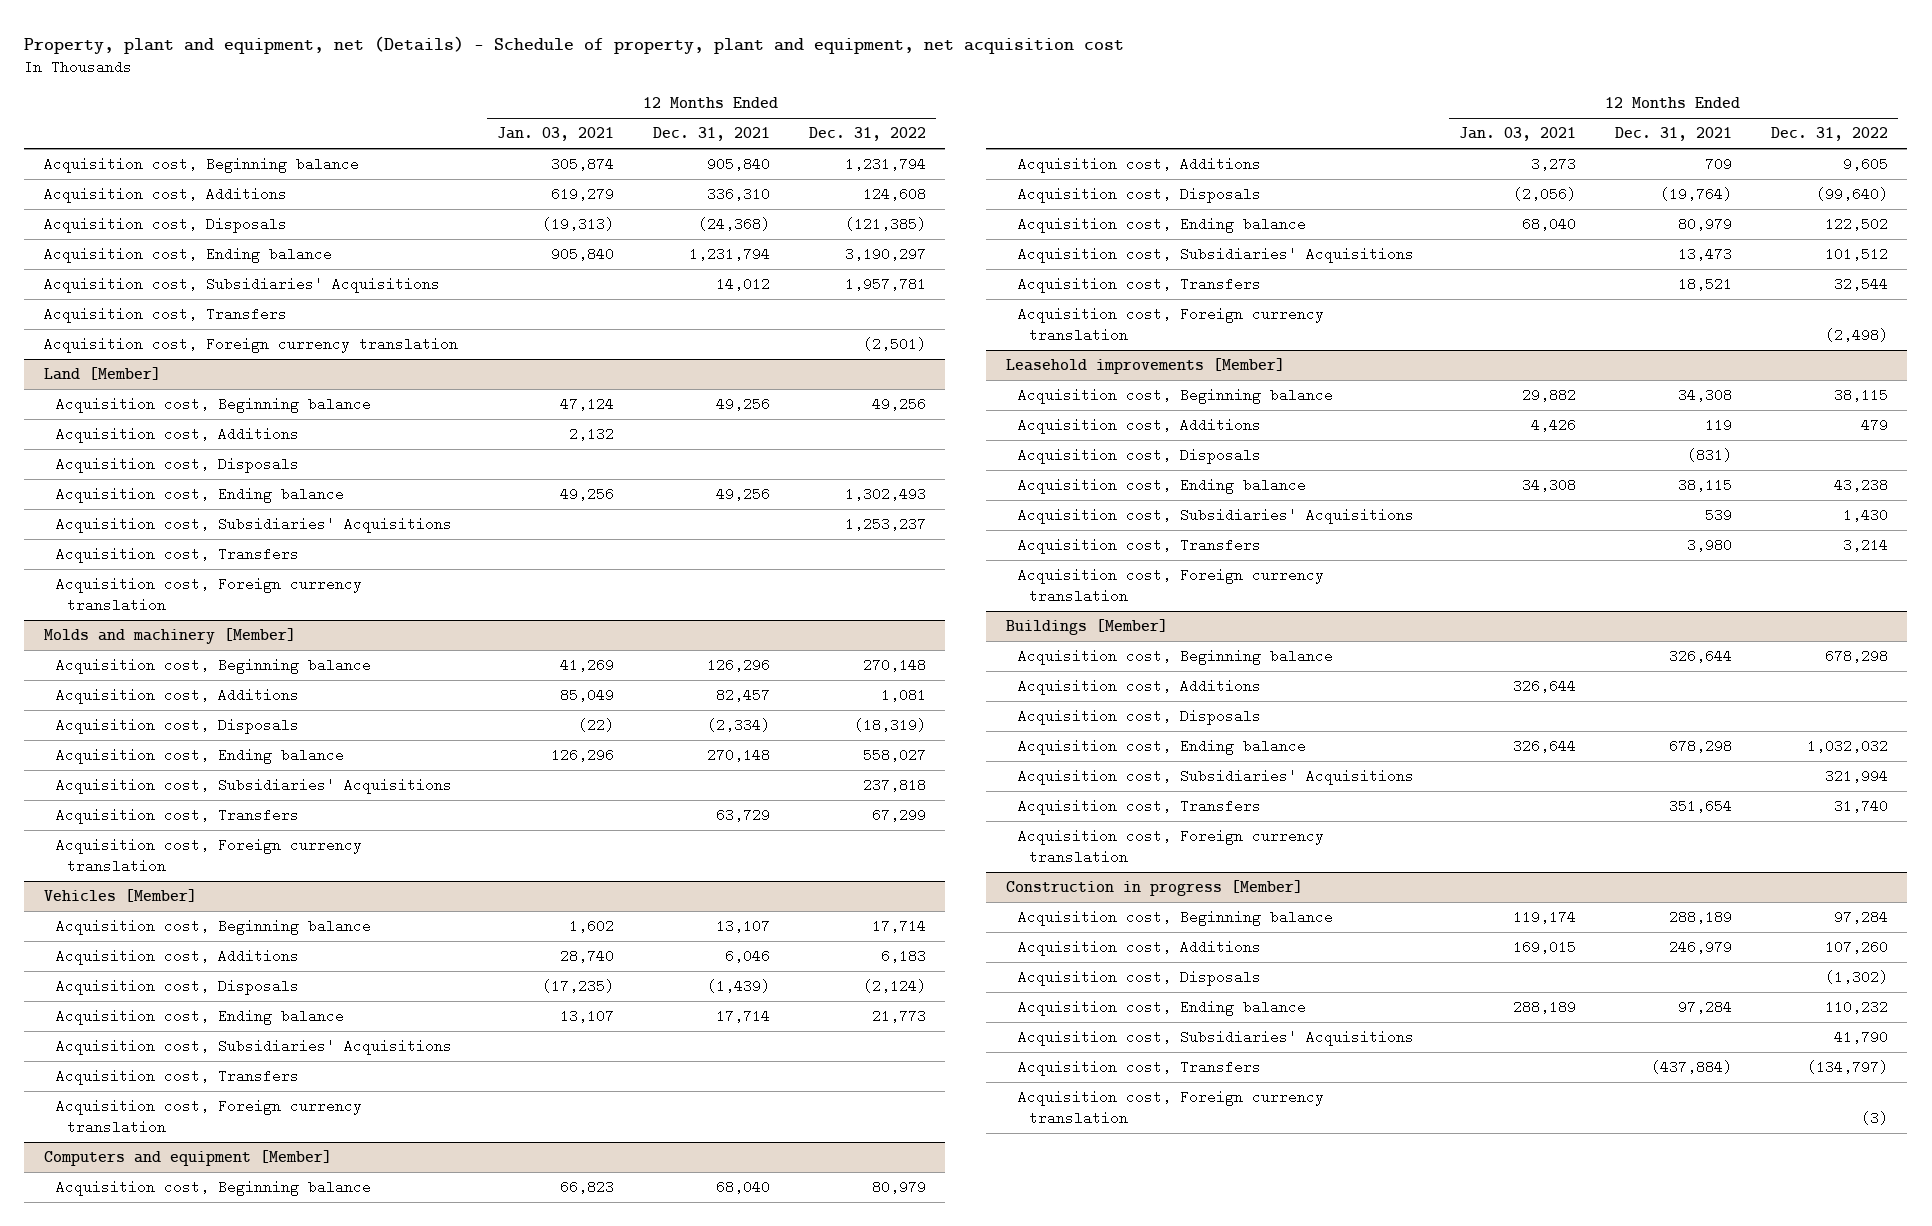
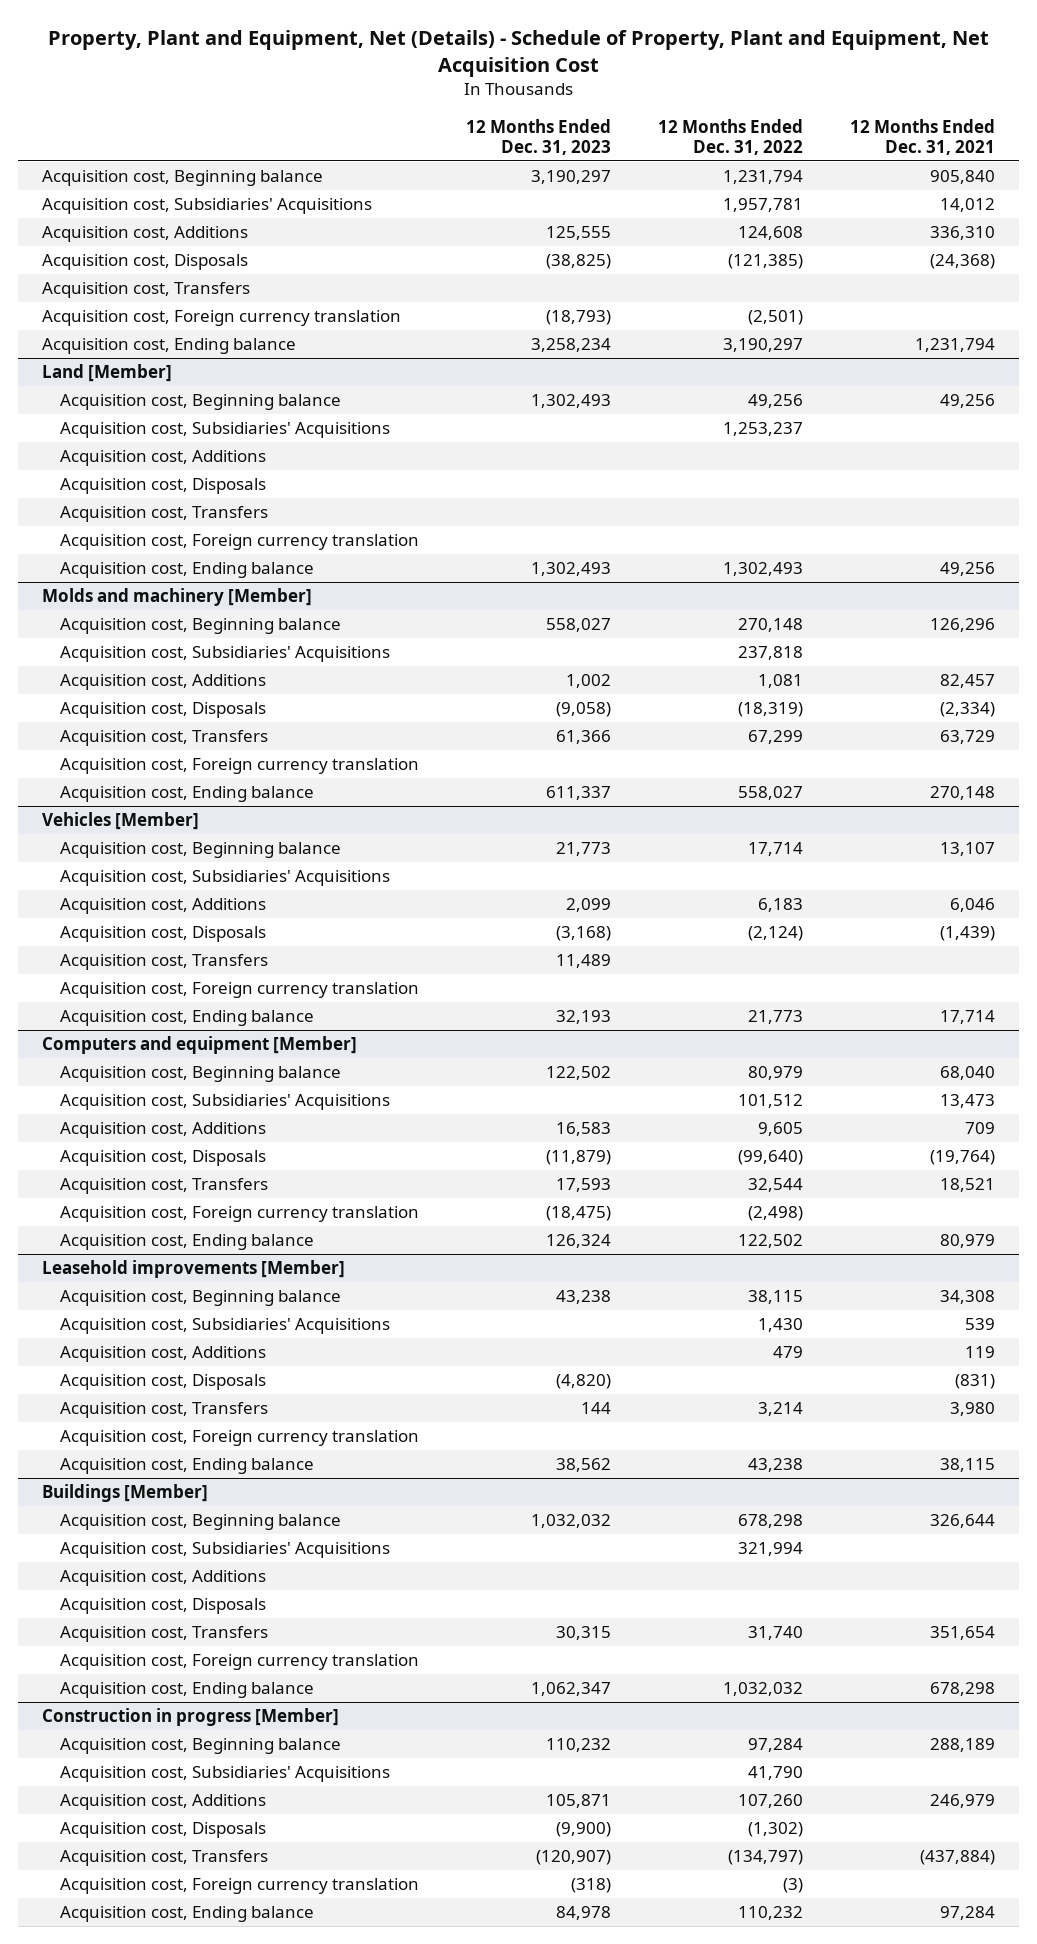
- Property, plant and equipment, net (Details) - Schedule of property, plant and equipment, net acquisition cost
+ Property, Plant and Equipment, Net (Details) - Schedule of Property, Plant and Equipment, Net Acquisition Cost
- | 12 Months Ended Jan. 03, 2021 | 12 Months Ended Dec. 31, 2021 | 12 Months Ended Dec. 31, 2022
+ | 12 Months Ended Dec. 31, 2023 | 12 Months Ended Dec. 31, 2022 | 12 Months Ended Dec. 31, 2021
moved up: Acquisition cost, Subsidiaries' Acquisitions | | 1,957,781 | 14,012
moved down: Acquisition cost, Ending balance | 3,258,234 | 3,190,297 | 1,231,794
@ Land [Member]
moved up: Acquisition cost, Subsidiaries' Acquisitions | | 1,253,237 |
moved down: Acquisition cost, Ending balance | 1,302,493 | 1,302,493 | 49,256
@ Molds and machinery [Member]
moved up: Acquisition cost, Subsidiaries' Acquisitions | | 237,818 |
moved down: Acquisition cost, Ending balance | 611,337 | 558,027 | 270,148
@ Vehicles [Member]
moved up: Acquisition cost, Subsidiaries' Acquisitions
moved down: Acquisition cost, Ending balance | 32,193 | 21,773 | 17,714
@ Computers and equipment [Member]
moved up: Acquisition cost, Subsidiaries' Acquisitions | | 101,512 | 13,473
moved down: Acquisition cost, Ending balance | 126,324 | 122,502 | 80,979
@ Leasehold improvements [Member]
moved up: Acquisition cost, Subsidiaries' Acquisitions | | 1,430 | 539
moved down: Acquisition cost, Ending balance | 38,562 | 43,238 | 38,115
@ Buildings [Member]
moved up: Acquisition cost, Subsidiaries' Acquisitions | | 321,994 |
moved down: Acquisition cost, Ending balance | 1,062,347 | 1,032,032 | 678,298
@ Construction in progress [Member]
moved up: Acquisition cost, Subsidiaries' Acquisitions | | 41,790 |
moved down: Acquisition cost, Ending balance | 84,978 | 110,232 | 97,284

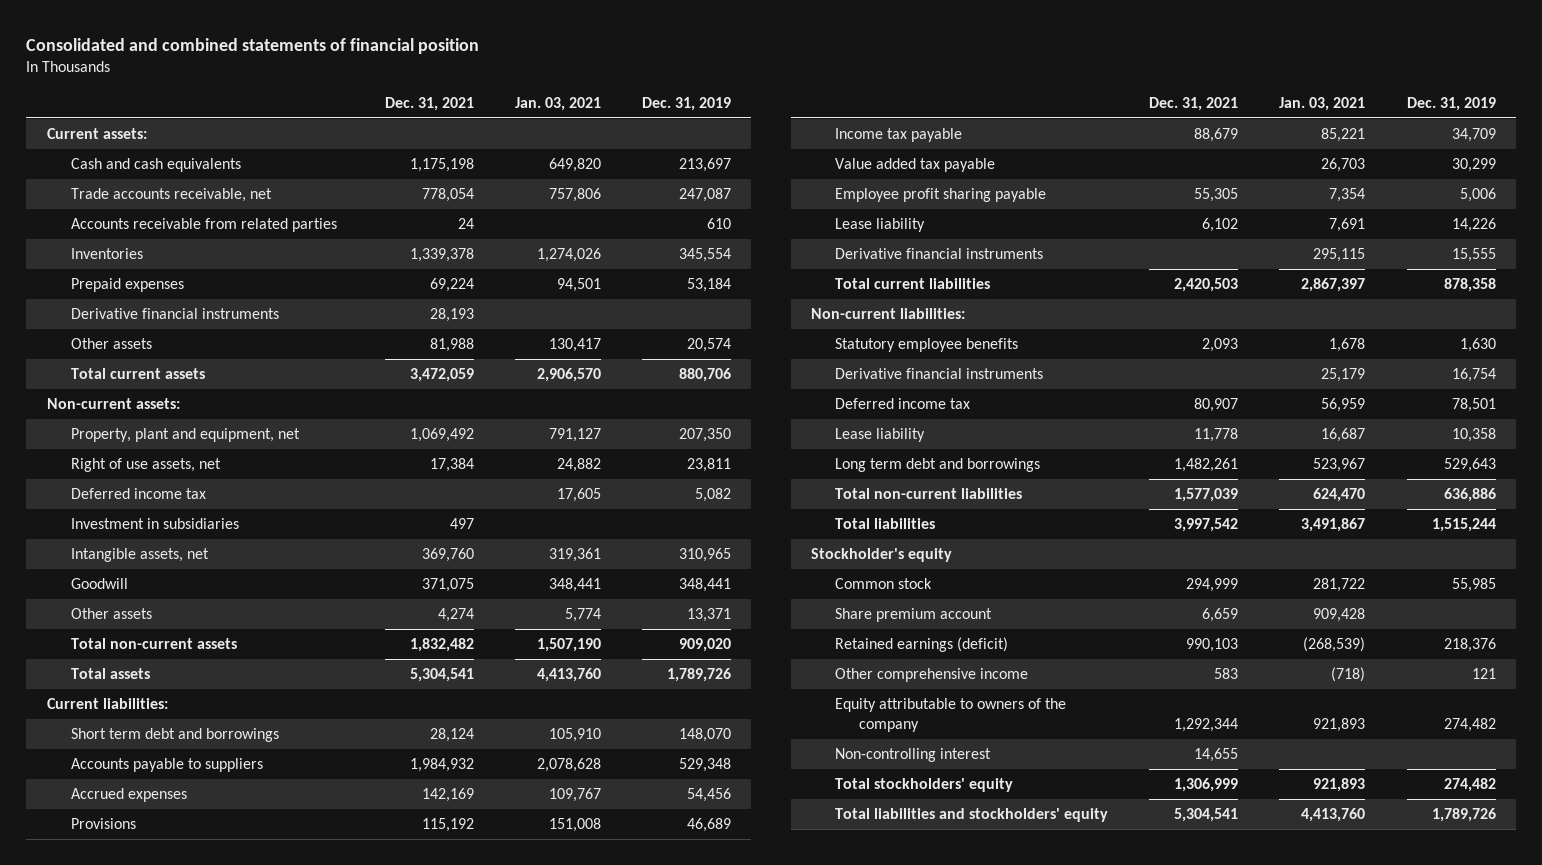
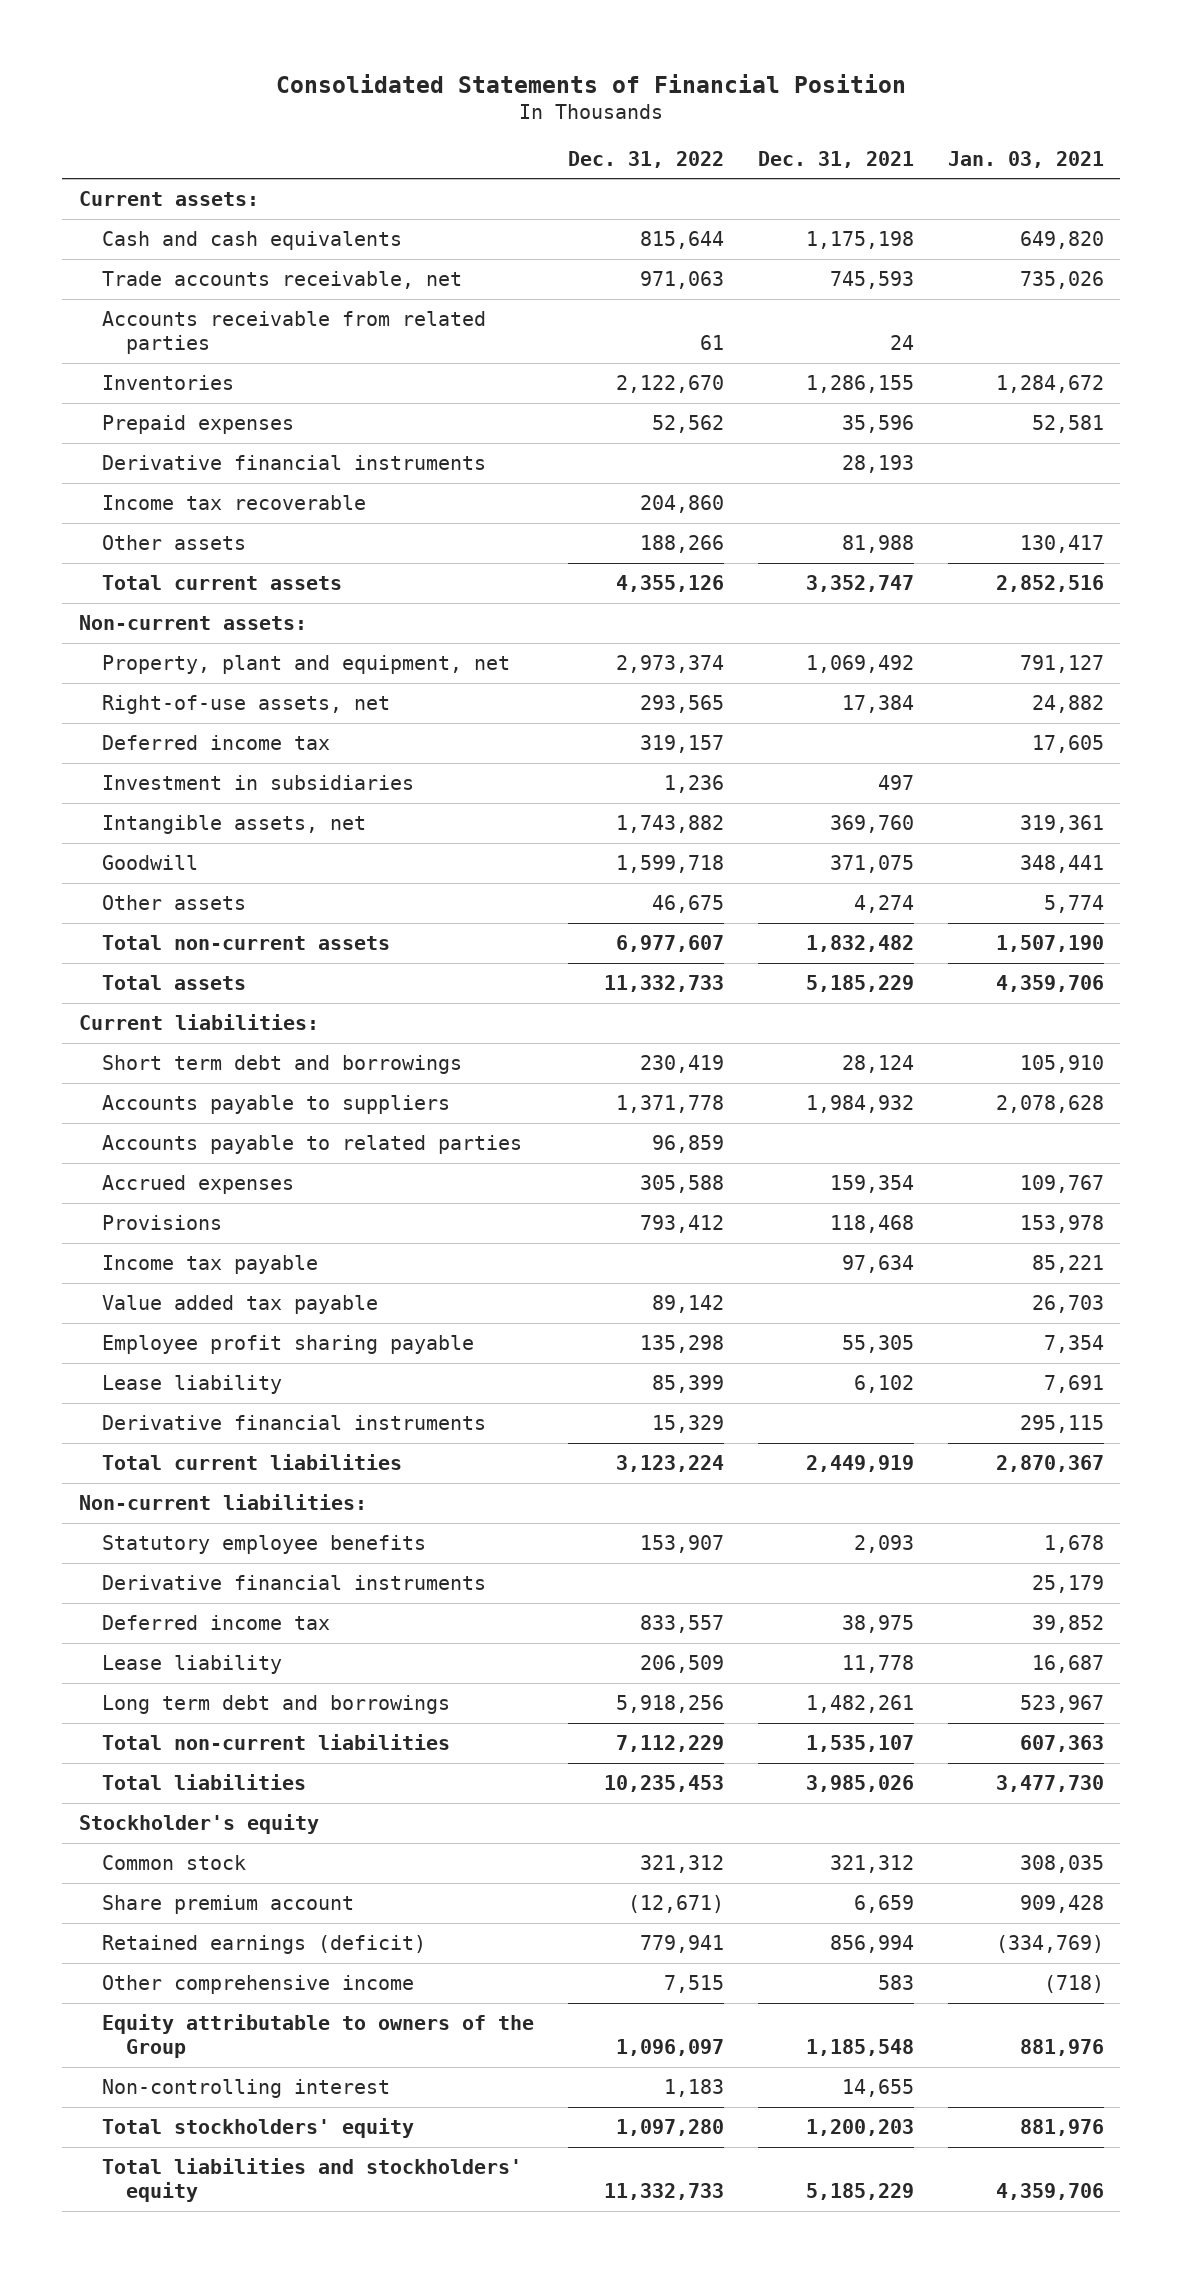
- Consolidated and combined statements of financial position
+ Consolidated Statements of Financial Position
- | Dec. 31, 2021 | Jan. 03, 2021 | Dec. 31, 2019
+ | Dec. 31, 2022 | Dec. 31, 2021 | Jan. 03, 2021
- Trade accounts receivable, net | 778,054 | 757,806 | 247,087
+ Trade accounts receivable, net | 971,063 | 745,593 | 735,026
- Inventories | 1,339,378 | 1,274,026 | 345,554
- Prepaid expenses | 69,224 | 94,501 | 53,184
+ Inventories | 2,122,670 | 1,286,155 | 1,284,672
+ Prepaid expenses | 52,562 | 35,596 | 52,581
+ Income tax recoverable | 204,860 | |
- Total current assets | 3,472,059 | 2,906,570 | 880,706
+ Total current assets | 4,355,126 | 3,352,747 | 2,852,516
- Right of use assets, net | 17,384 | 24,882 | 23,811
+ Right-of-use assets, net | 293,565 | 17,384 | 24,882
- Total assets | 5,304,541 | 4,413,760 | 1,789,726
+ Total assets | 11,332,733 | 5,185,229 | 4,359,706
- Accrued expenses | 142,169 | 109,767 | 54,456
- Provisions | 115,192 | 151,008 | 46,689
- Income tax payable | 88,679 | 85,221 | 34,709
+ Accounts payable to related parties | 96,859 | |
+ Accrued expenses | 305,588 | 159,354 | 109,767
+ Provisions | 793,412 | 118,468 | 153,978
+ Income tax payable | | 97,634 | 85,221
- Total current liabilities | 2,420,503 | 2,867,397 | 878,358
+ Total current liabilities | 3,123,224 | 2,449,919 | 2,870,367
- Deferred income tax | 80,907 | 56,959 | 78,501
+ Deferred income tax | 833,557 | 38,975 | 39,852
- Total non-current liabilities | 1,577,039 | 624,470 | 636,886
- Total liabilities | 3,997,542 | 3,491,867 | 1,515,244
+ Total non-current liabilities | 7,112,229 | 1,535,107 | 607,363
+ Total liabilities | 10,235,453 | 3,985,026 | 3,477,730
- Common stock | 294,999 | 281,722 | 55,985
+ Common stock | 321,312 | 321,312 | 308,035
- Retained earnings (deficit) | 990,103 | (268,539) | 218,376
+ Retained earnings (deficit) | 779,941 | 856,994 | (334,769)
- Equity attributable to owners of the company | 1,292,344 | 921,893 | 274,482
+ Equity attributable to owners of the Group | 1,096,097 | 1,185,548 | 881,976
- Total stockholders' equity | 1,306,999 | 921,893 | 274,482
- Total liabilities and stockholders' equity | 5,304,541 | 4,413,760 | 1,789,726
+ Total stockholders' equity | 1,097,280 | 1,200,203 | 881,976
+ Total liabilities and stockholders' equity | 11,332,733 | 5,185,229 | 4,359,706

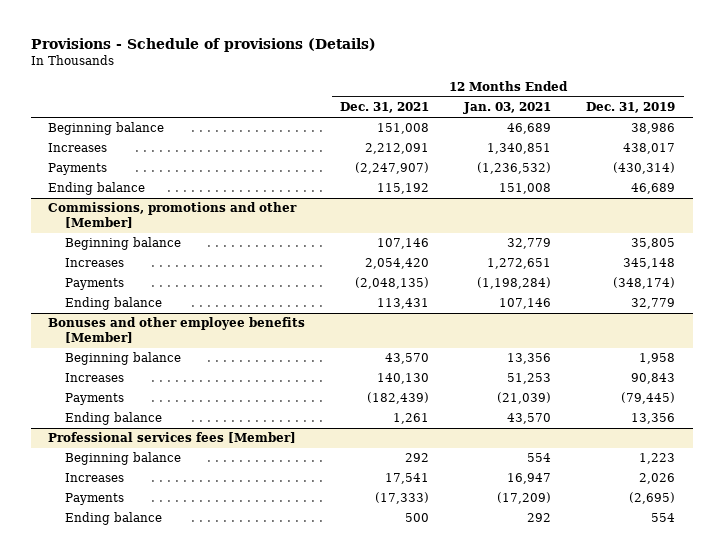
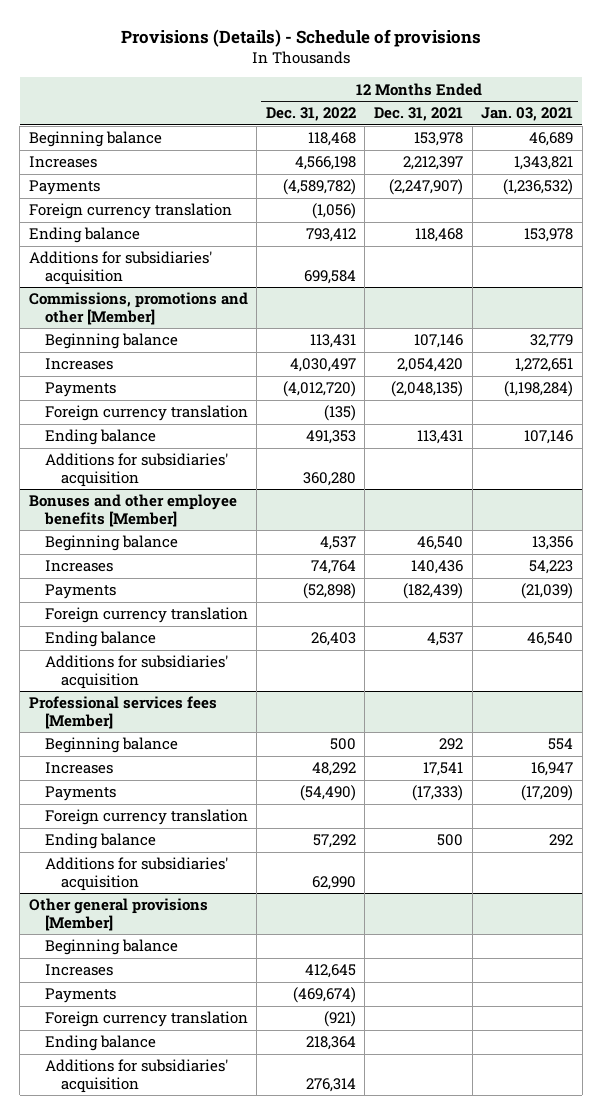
- Provisions - Schedule of provisions (Details)
+ Provisions (Details) - Schedule of provisions
- | 12 Months Ended Dec. 31, 2021 | 12 Months Ended Jan. 03, 2021 | 12 Months Ended Dec. 31, 2019
+ | 12 Months Ended Dec. 31, 2022 | 12 Months Ended Dec. 31, 2021 | 12 Months Ended Jan. 03, 2021
- Beginning balance | 151,008 | 46,689 | 38,986
- Increases | 2,212,091 | 1,340,851 | 438,017
+ Beginning balance | 118,468 | 153,978 | 46,689
+ Increases | 4,566,198 | 2,212,397 | 1,343,821
- Ending balance | 115,192 | 151,008 | 46,689
+ Foreign currency translation | (1,056) | |
+ Ending balance | 793,412 | 118,468 | 153,978
+ Additions for subsidiaries' acquisition | 699,584 | |
@ Commissions, promotions and other [Member]
+ Foreign currency translation | (135) | |
+ Additions for subsidiaries' acquisition | 360,280 | |
@ Bonuses and other employee benefits [Member]
- Beginning balance | 43,570 | 13,356 | 1,958
- Increases | 140,130 | 51,253 | 90,843
+ Beginning balance | 4,537 | 46,540 | 13,356
+ Increases | 74,764 | 140,436 | 54,223
- Ending balance | 1,261 | 43,570 | 13,356
+ Foreign currency translation
+ Ending balance | 26,403 | 4,537 | 46,540
+ Additions for subsidiaries' acquisition
@ Professional services fees [Member]
+ Foreign currency translation
+ Additions for subsidiaries' acquisition | 62,990 | |
+ Other general provisions [Member]
+ Beginning balance
+ Increases | 412,645 | |
+ Payments | (469,674) | |
+ Foreign currency translation | (921) | |
+ Ending balance | 218,364 | |
+ Additions for subsidiaries' acquisition | 276,314 | |

